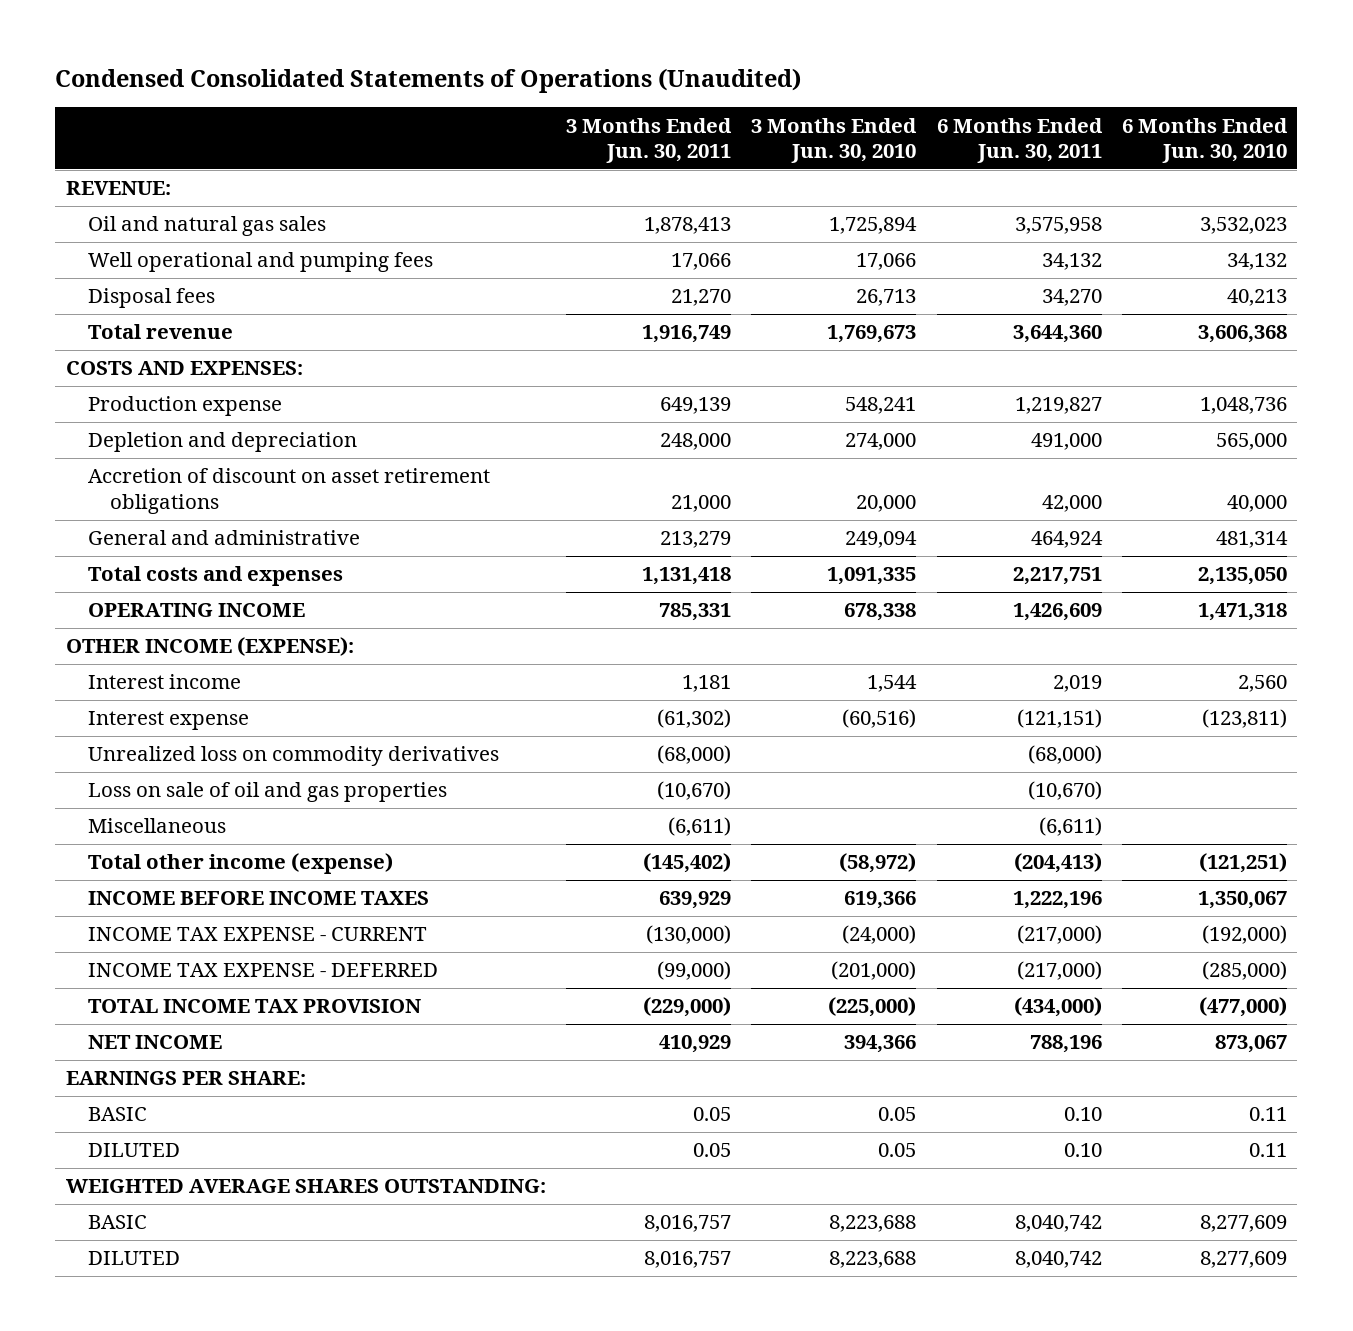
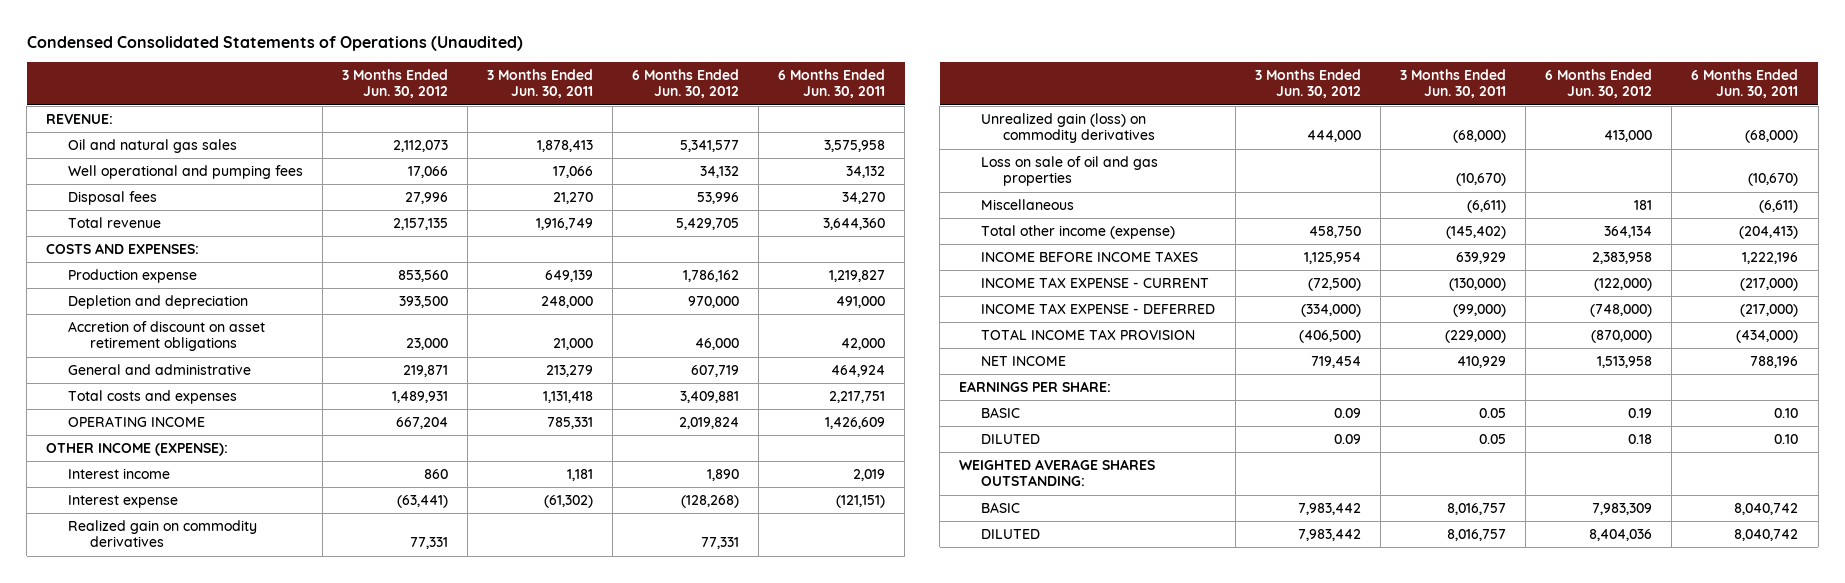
- | 3 Months Ended Jun. 30, 2011 | 3 Months Ended Jun. 30, 2010 | 6 Months Ended Jun. 30, 2011 | 6 Months Ended Jun. 30, 2010
+ | 3 Months Ended Jun. 30, 2012 | 3 Months Ended Jun. 30, 2011 | 6 Months Ended Jun. 30, 2012 | 6 Months Ended Jun. 30, 2011
- Unrealized loss on commodity derivatives | (68,000) | | (68,000) |
+ Realized gain on commodity derivatives | 77,331 | | 77,331 |
+ Unrealized gain (loss) on commodity derivatives | 444,000 | (68,000) | 413,000 | (68,000)

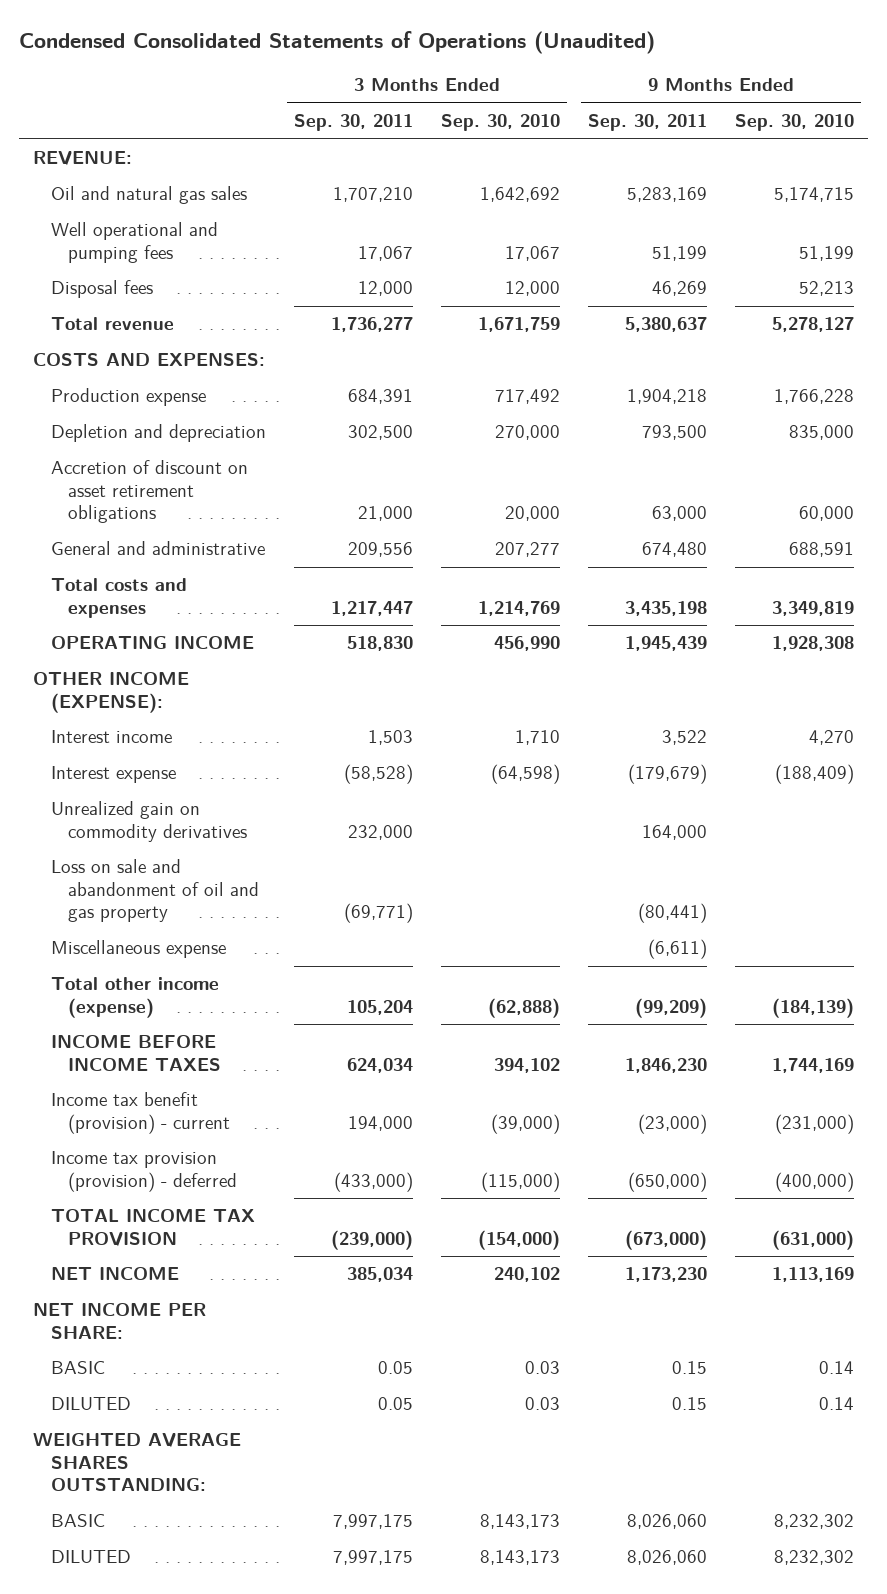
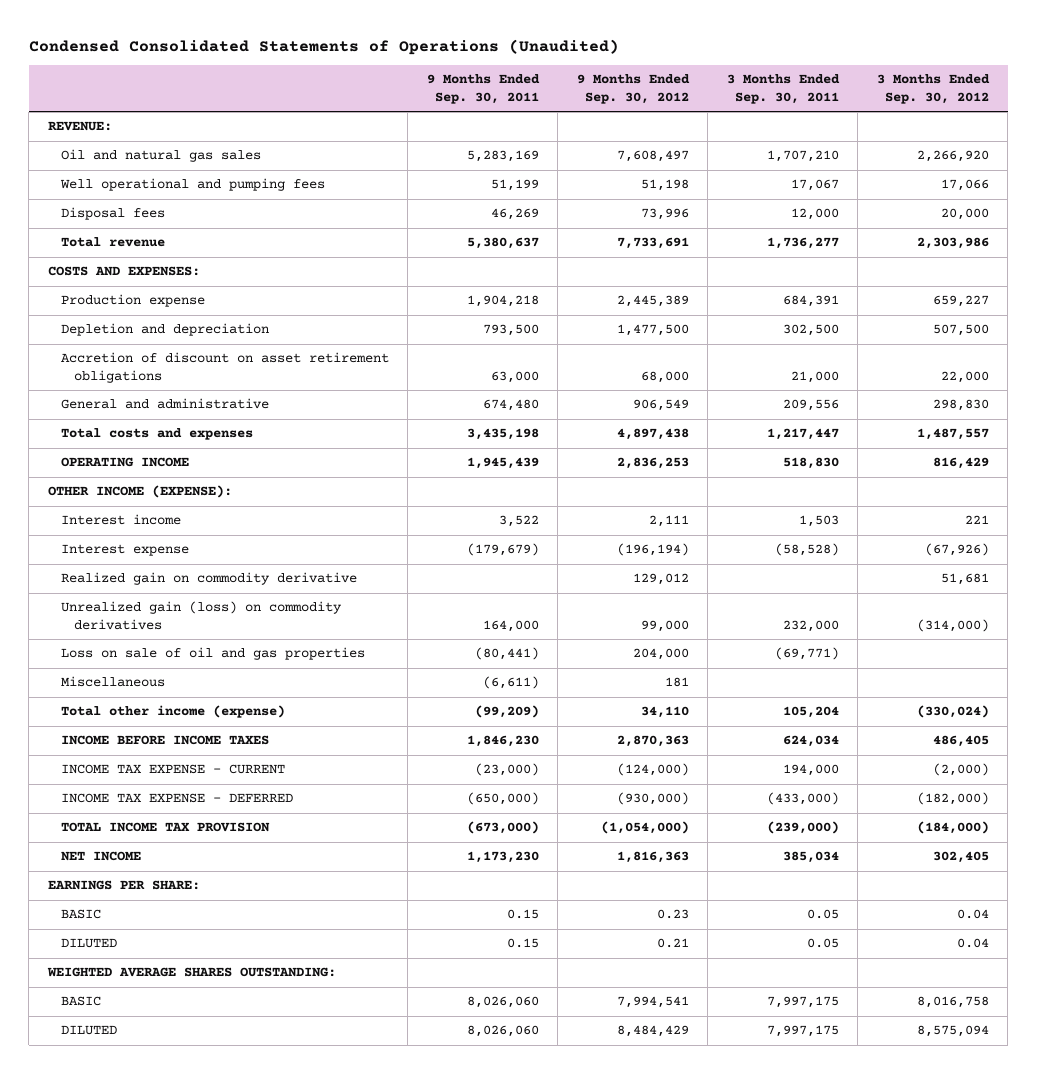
- | 3 Months Ended Sep. 30, 2011 | 3 Months Ended Sep. 30, 2010 | 9 Months Ended Sep. 30, 2011 | 9 Months Ended Sep. 30, 2010
+ | 9 Months Ended Sep. 30, 2011 | 9 Months Ended Sep. 30, 2012 | 3 Months Ended Sep. 30, 2011 | 3 Months Ended Sep. 30, 2012
- Unrealized gain on commodity derivatives | 232,000 | | 164,000 |
- Loss on sale and abandonment of oil and gas property | (69,771) | | (80,441) |
- Miscellaneous expense | | | (6,611) |
+ Realized gain on commodity derivative | | 129,012 | | 51,681
+ Unrealized gain (loss) on commodity derivatives | 164,000 | 99,000 | 232,000 | (314,000)
+ Loss on sale of oil and gas properties | (80,441) | 204,000 | (69,771) |
+ Miscellaneous | (6,611) | 181 | |
- Income tax benefit (provision) - current | 194,000 | (39,000) | (23,000) | (231,000)
- Income tax provision (provision) - deferred | (433,000) | (115,000) | (650,000) | (400,000)
+ INCOME TAX EXPENSE - CURRENT | (23,000) | (124,000) | 194,000 | (2,000)
+ INCOME TAX EXPENSE - DEFERRED | (650,000) | (930,000) | (433,000) | (182,000)
- NET INCOME PER SHARE:
+ EARNINGS PER SHARE:

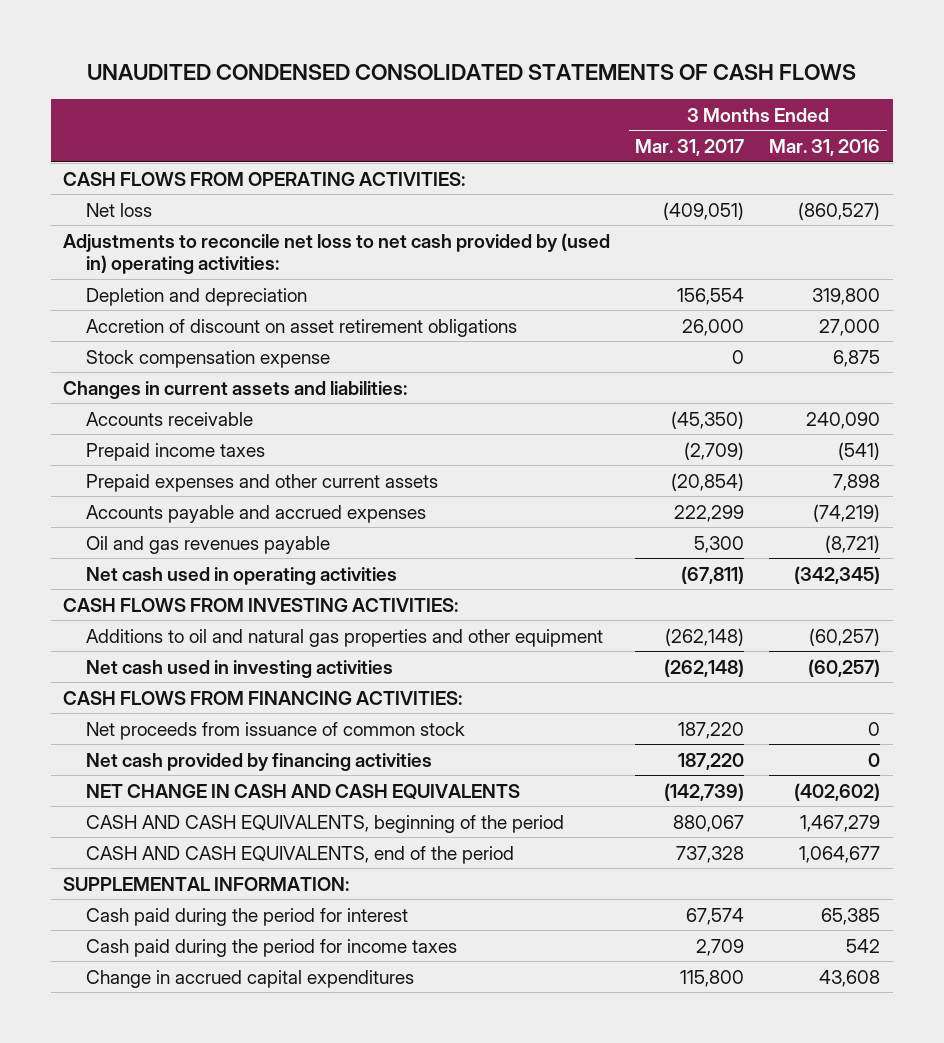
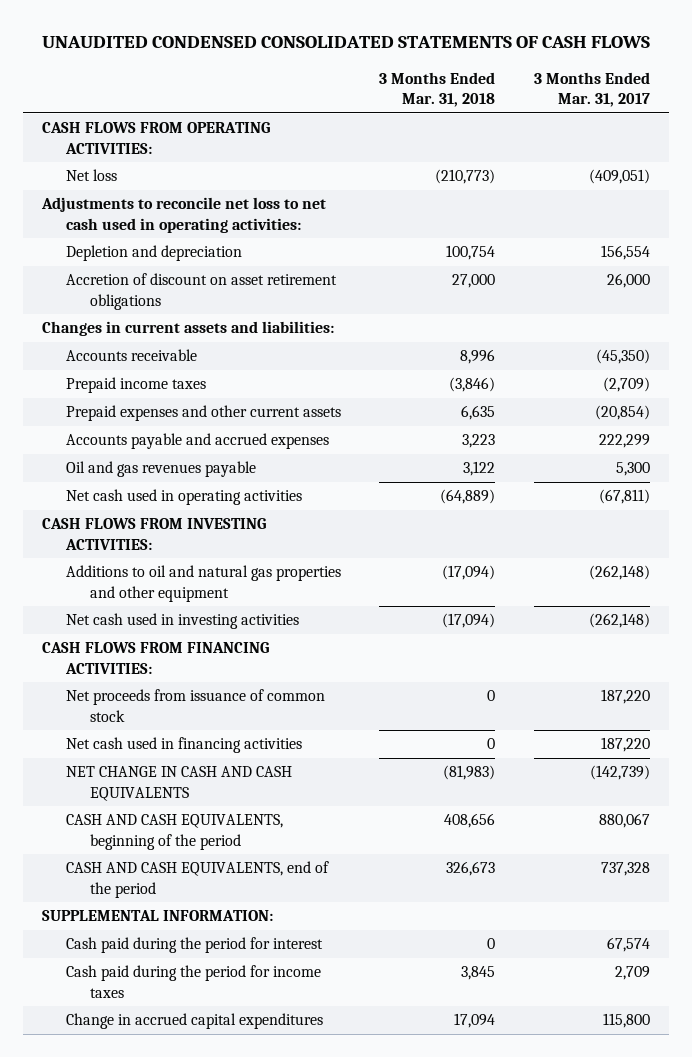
- | 3 Months Ended Mar. 31, 2017 | 3 Months Ended Mar. 31, 2016
+ | 3 Months Ended Mar. 31, 2018 | 3 Months Ended Mar. 31, 2017
- Adjustments to reconcile net loss to net cash provided by (used in) operating activities:
+ Adjustments to reconcile net loss to net cash used in operating activities:
- Stock compensation expense | 0 | 6,875
- Net cash provided by financing activities | 187,220 | 0
+ Net cash used in financing activities | 0 | 187,220

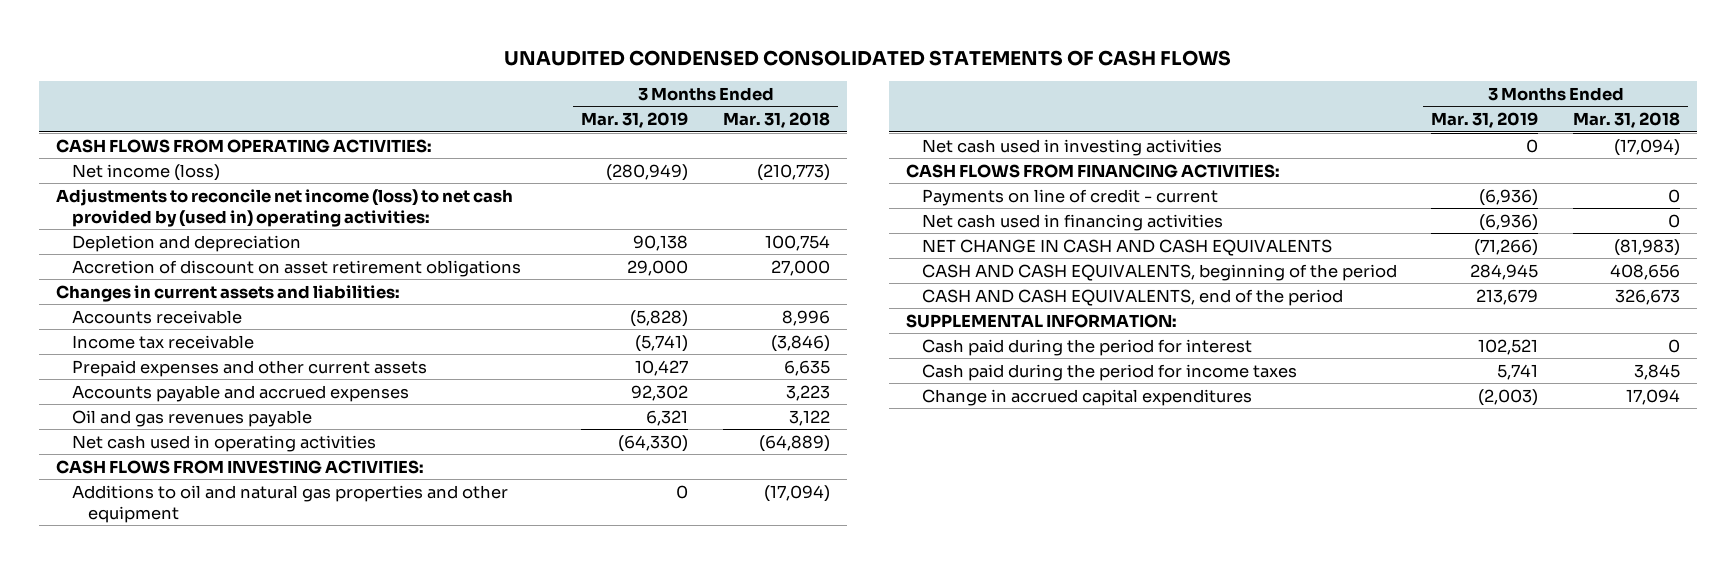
- | 3 Months Ended Mar. 31, 2018 | 3 Months Ended Mar. 31, 2017
+ | 3 Months Ended Mar. 31, 2019 | 3 Months Ended Mar. 31, 2018
- Net loss | (210,773) | (409,051)
- Adjustments to reconcile net loss to net cash used in operating activities:
+ Net income (loss) | (280,949) | (210,773)
+ Adjustments to reconcile net income (loss) to net cash provided by (used in) operating activities:
- Prepaid income taxes | (3,846) | (2,709)
+ Income tax receivable | (5,741) | (3,846)
- Net proceeds from issuance of common stock | 0 | 187,220
+ Payments on line of credit - current | (6,936) | 0

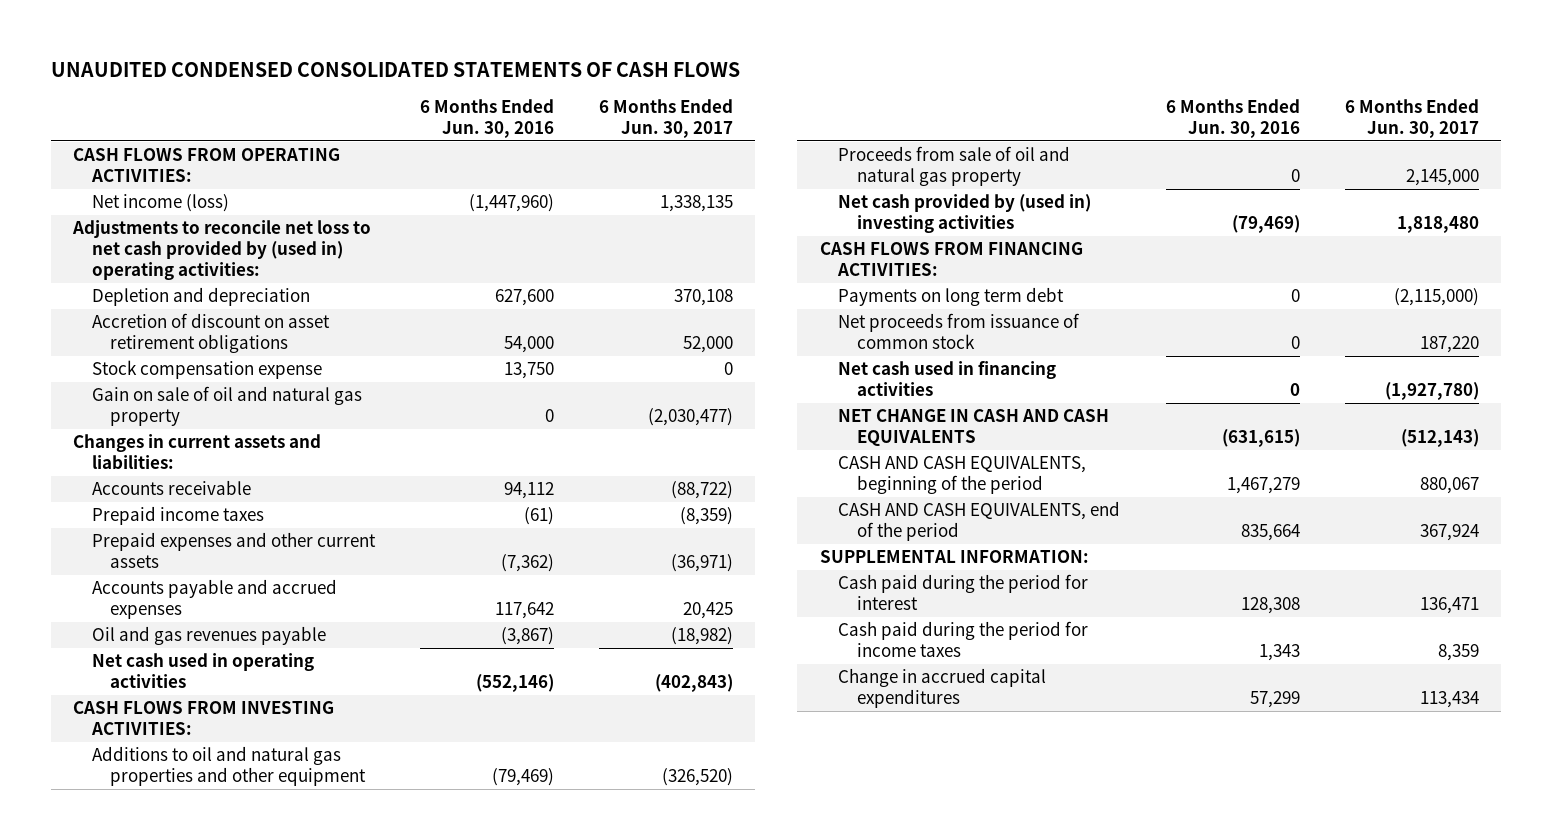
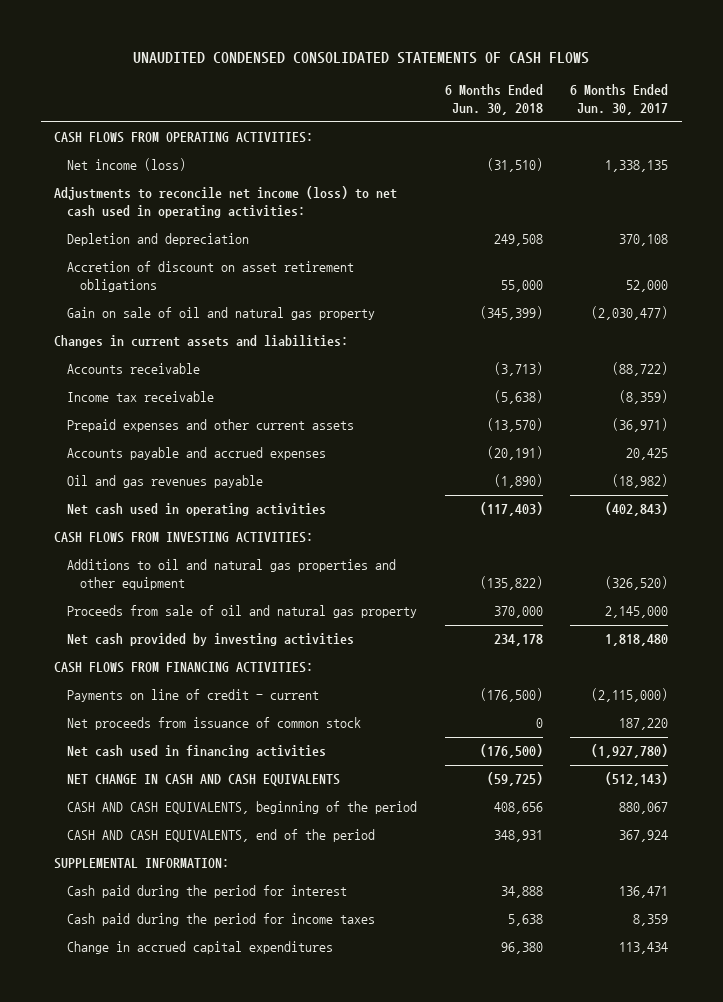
- | 6 Months Ended Jun. 30, 2016 | 6 Months Ended Jun. 30, 2017
+ | 6 Months Ended Jun. 30, 2018 | 6 Months Ended Jun. 30, 2017
- Adjustments to reconcile net loss to net cash provided by (used in) operating activities:
+ Adjustments to reconcile net income (loss) to net cash used in operating activities:
- Stock compensation expense | 13,750 | 0
- Prepaid income taxes | (61) | (8,359)
+ Income tax receivable | (5,638) | (8,359)
- Net cash provided by (used in) investing activities | (79,469) | 1,818,480
+ Net cash provided by investing activities | 234,178 | 1,818,480
- Payments on long term debt | 0 | (2,115,000)
+ Payments on line of credit - current | (176,500) | (2,115,000)

